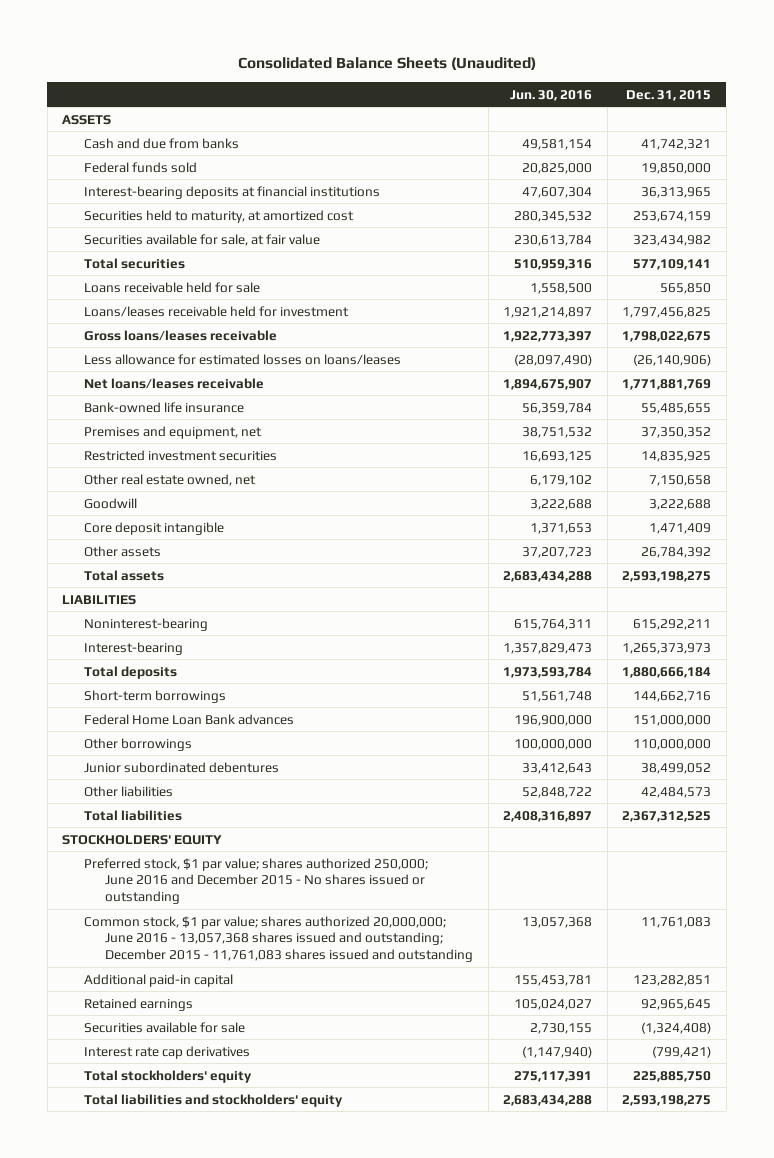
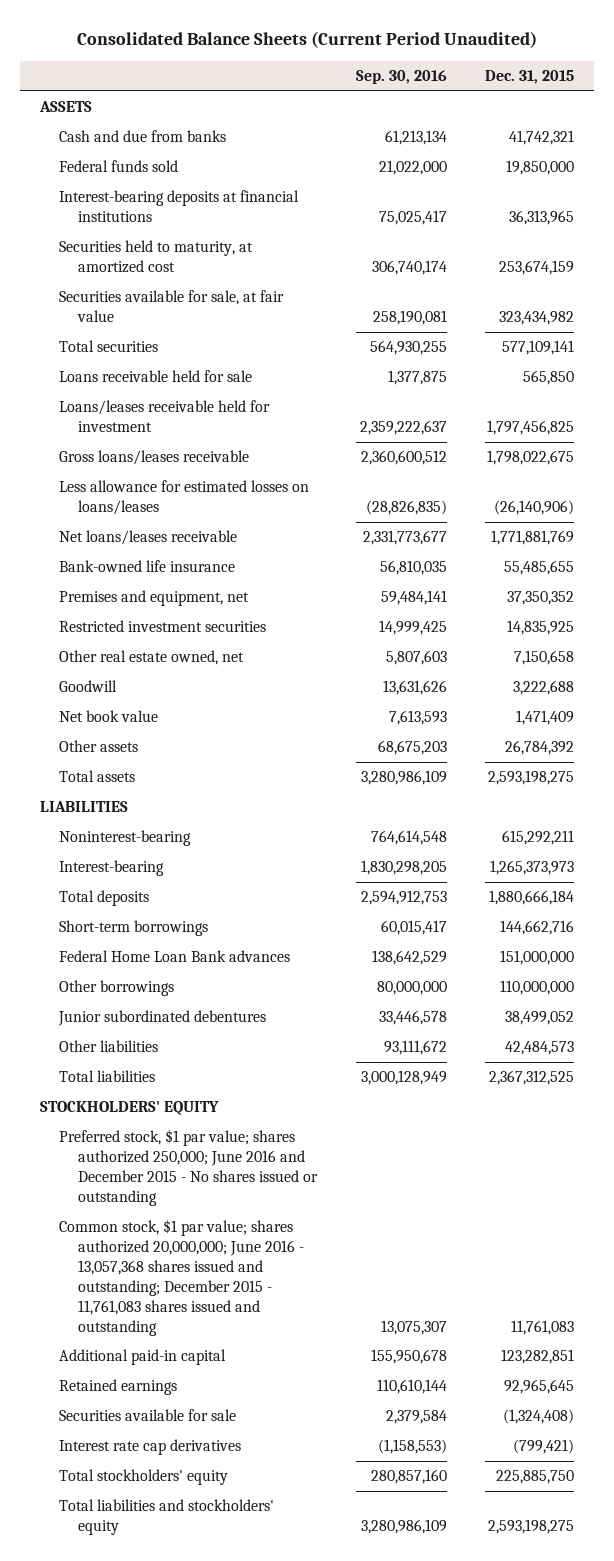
- Consolidated Balance Sheets (Unaudited)
+ Consolidated Balance Sheets (Current Period Unaudited)
- | Jun. 30, 2016 | Dec. 31, 2015
+ | Sep. 30, 2016 | Dec. 31, 2015
- Core deposit intangible | 1,371,653 | 1,471,409
+ Net book value | 7,613,593 | 1,471,409

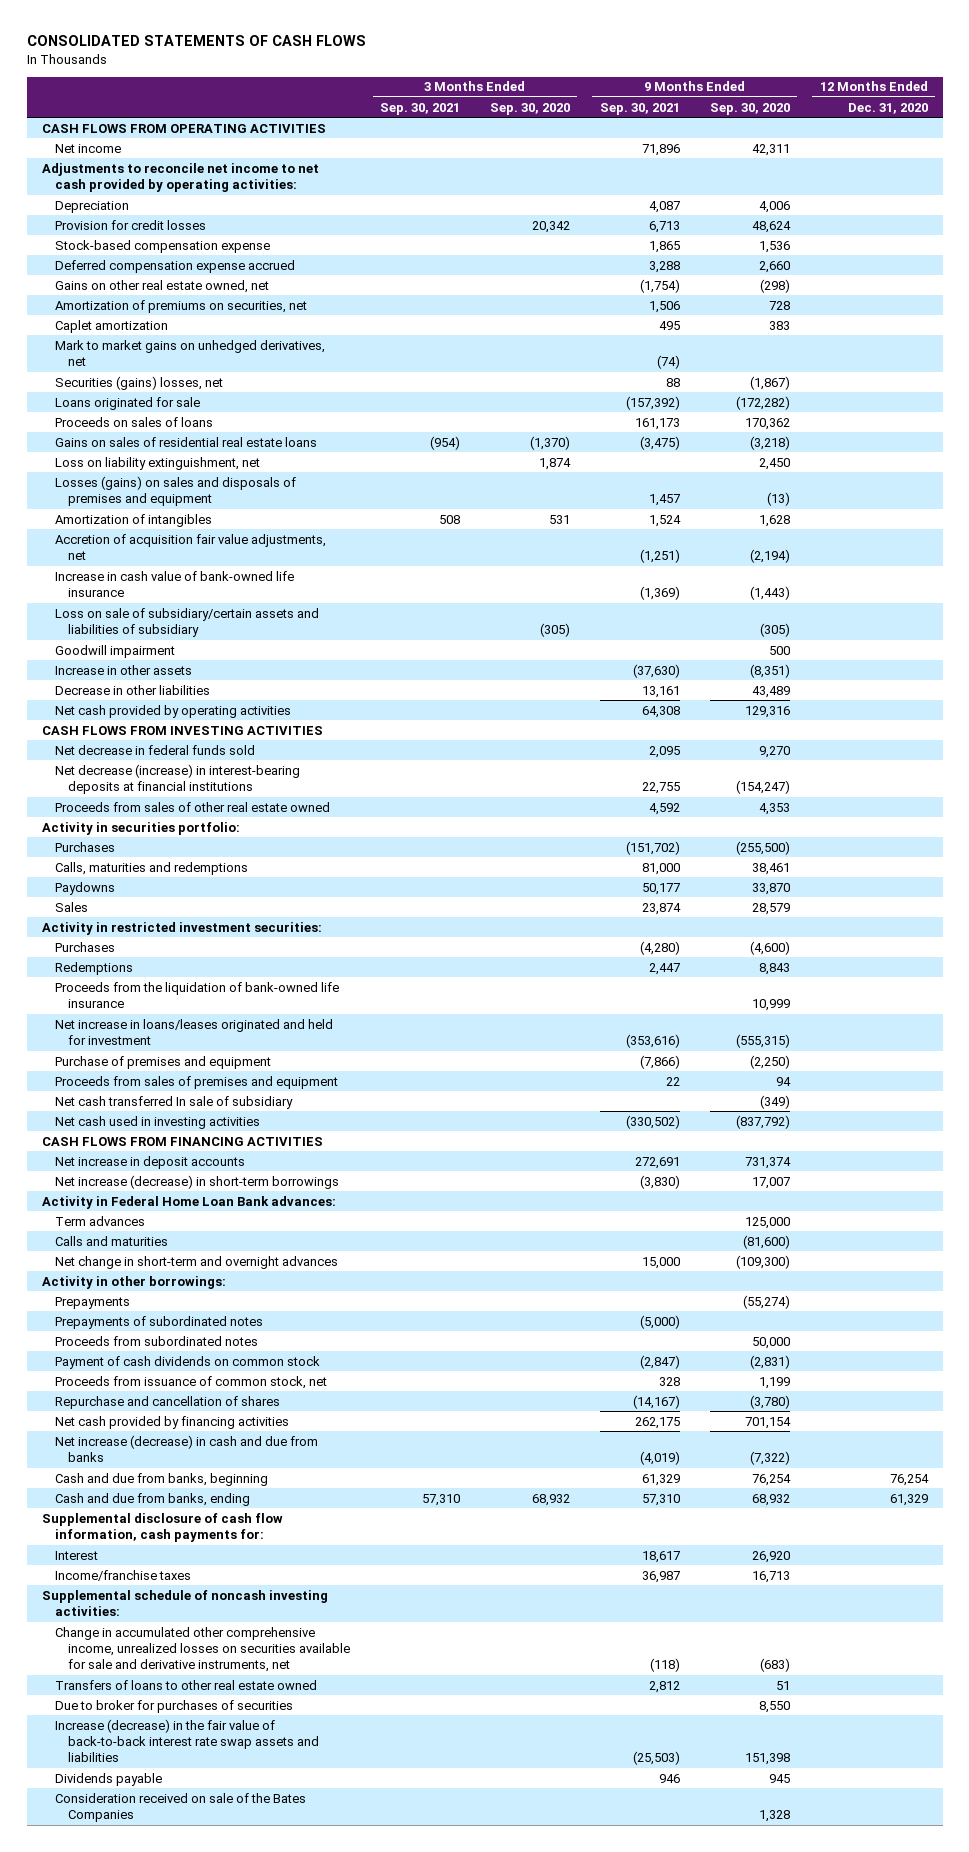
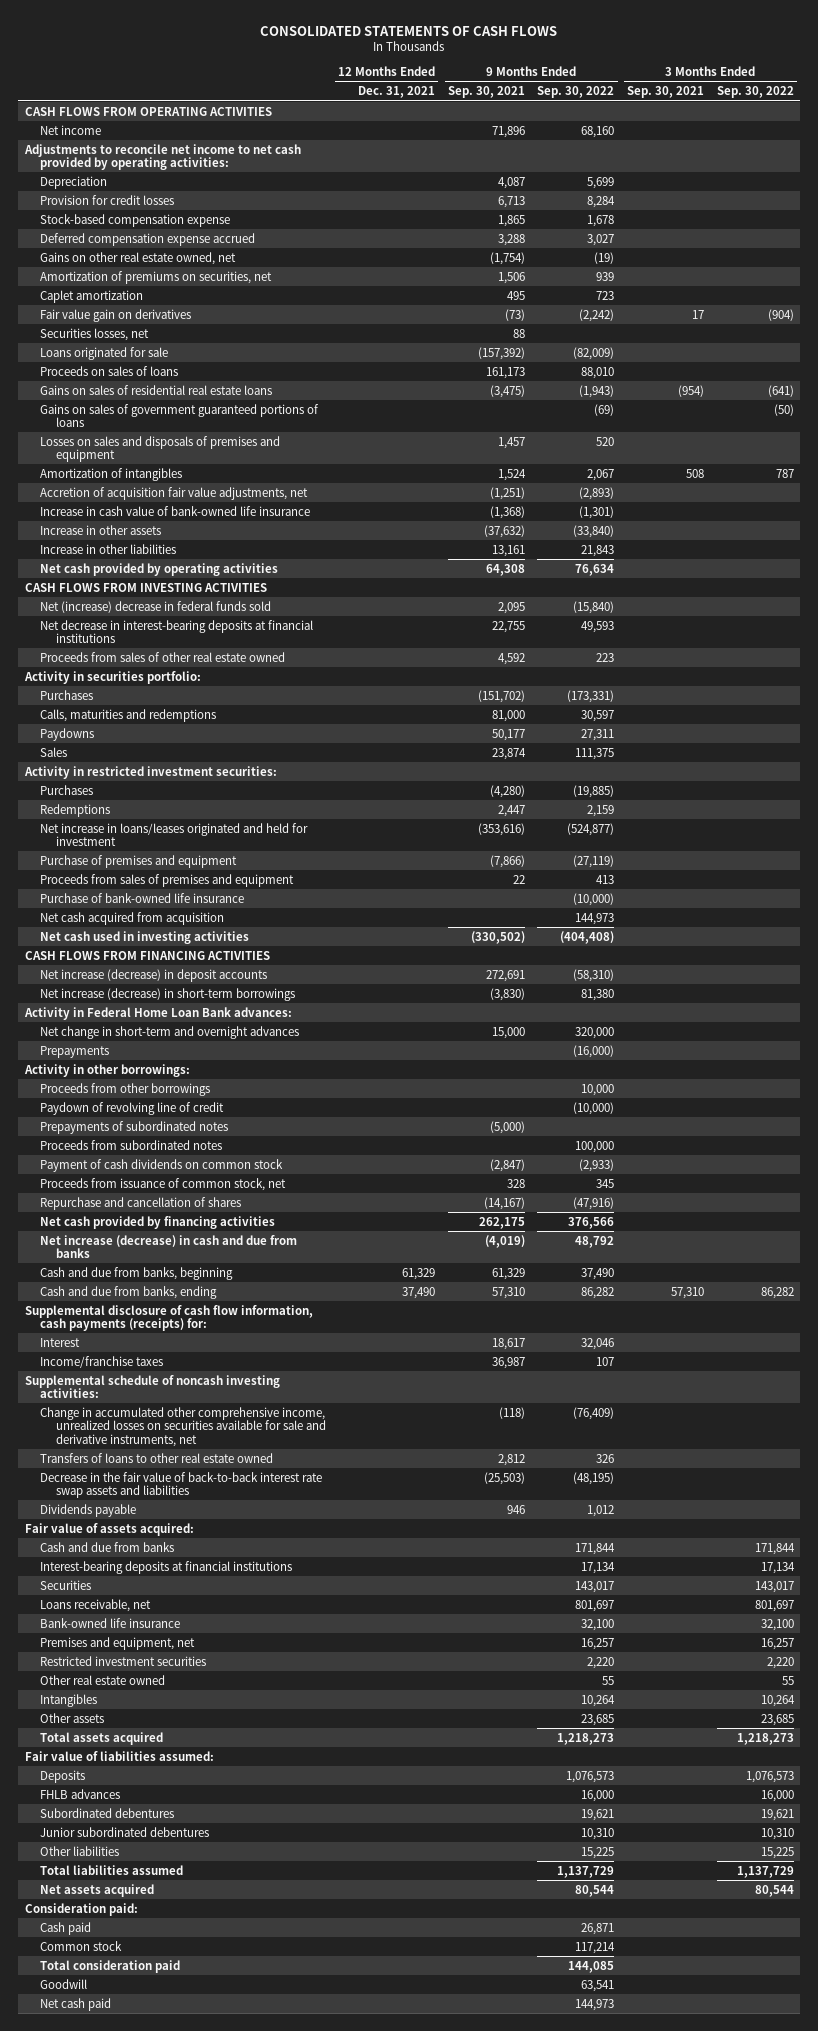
- | 3 Months Ended Sep. 30, 2021 | 3 Months Ended Sep. 30, 2020 | 9 Months Ended Sep. 30, 2021 | 9 Months Ended Sep. 30, 2020 | 12 Months Ended Dec. 31, 2020
+ | 12 Months Ended Dec. 31, 2021 | 9 Months Ended Sep. 30, 2021 | 9 Months Ended Sep. 30, 2022 | 3 Months Ended Sep. 30, 2021 | 3 Months Ended Sep. 30, 2022
- Mark to market gains on unhedged derivatives, net | | | (74) | |
- Securities (gains) losses, net | | | 88 | (1,867) |
+ Fair value gain on derivatives | | (73) | (2,242) | 17 | (904)
+ Securities losses, net | | 88 | | |
- Loss on liability extinguishment, net | | 1,874 | | 2,450 |
- Losses (gains) on sales and disposals of premises and equipment | | | 1,457 | (13) |
+ Gains on sales of government guaranteed portions of loans | | | (69) | | (50)
+ Losses on sales and disposals of premises and equipment | | 1,457 | 520 | |
- Increase in cash value of bank-owned life insurance | | | (1,369) | (1,443) |
- Loss on sale of subsidiary/certain assets and liabilities of subsidiary | | (305) | | (305) |
- Goodwill impairment | | | | 500 |
- Increase in other assets | | | (37,630) | (8,351) |
- Decrease in other liabilities | | | 13,161 | 43,489 |
+ Increase in cash value of bank-owned life insurance | | (1,368) | (1,301) | |
+ Increase in other assets | | (37,632) | (33,840) | |
+ Increase in other liabilities | | 13,161 | 21,843 | |
- Net decrease in federal funds sold | | | 2,095 | 9,270 |
- Net decrease (increase) in interest-bearing deposits at financial institutions | | | 22,755 | (154,247) |
+ Net (increase) decrease in federal funds sold | | 2,095 | (15,840) | |
+ Net decrease in interest-bearing deposits at financial institutions | | 22,755 | 49,593 | |
- Proceeds from the liquidation of bank-owned life insurance | | | | 10,999 |
- Net cash transferred In sale of subsidiary | | | | (349) |
+ Purchase of bank-owned life insurance | | | (10,000) | |
+ Net cash acquired from acquisition | | | 144,973 | |
- Net increase in deposit accounts | | | 272,691 | 731,374 |
+ Net increase (decrease) in deposit accounts | | 272,691 | (58,310) | |
- Term advances | | | | 125,000 |
- Calls and maturities | | | | (81,600) |
moved down: Activity in other borrowings:
+ Proceeds from other borrowings | | | 10,000 | |
+ Paydown of revolving line of credit | | | (10,000) | |
- Supplemental disclosure of cash flow information, cash payments for:
+ Supplemental disclosure of cash flow information, cash payments (receipts) for:
- Due to broker for purchases of securities | | | | 8,550 |
- Increase (decrease) in the fair value of back-to-back interest rate swap assets and liabilities | | | (25,503) | 151,398 |
+ Decrease in the fair value of back-to-back interest rate swap assets and liabilities | | (25,503) | (48,195) | |
- Consideration received on sale of the Bates Companies | | | | 1,328 |
+ Fair value of assets acquired:
+ Cash and due from banks | | | 171,844 | | 171,844
+ Interest-bearing deposits at financial institutions | | | 17,134 | | 17,134
+ Securities | | | 143,017 | | 143,017
+ Loans receivable, net | | | 801,697 | | 801,697
+ Bank-owned life insurance | | | 32,100 | | 32,100
+ Premises and equipment, net | | | 16,257 | | 16,257
+ Restricted investment securities | | | 2,220 | | 2,220
+ Other real estate owned | | | 55 | | 55
+ Intangibles | | | 10,264 | | 10,264
+ Other assets | | | 23,685 | | 23,685
+ Total assets acquired | | | 1,218,273 | | 1,218,273
+ Fair value of liabilities assumed:
+ Deposits | | | 1,076,573 | | 1,076,573
+ FHLB advances | | | 16,000 | | 16,000
+ Subordinated debentures | | | 19,621 | | 19,621
+ Junior subordinated debentures | | | 10,310 | | 10,310
+ Other liabilities | | | 15,225 | | 15,225
+ Total liabilities assumed | | | 1,137,729 | | 1,137,729
+ Net assets acquired | | | 80,544 | | 80,544
+ Consideration paid:
+ Cash paid | | | 26,871 | |
+ Common stock | | | 117,214 | |
+ Total consideration paid | | | 144,085 | |
+ Goodwill | | | 63,541 | |
+ Net cash paid | | | 144,973 | |

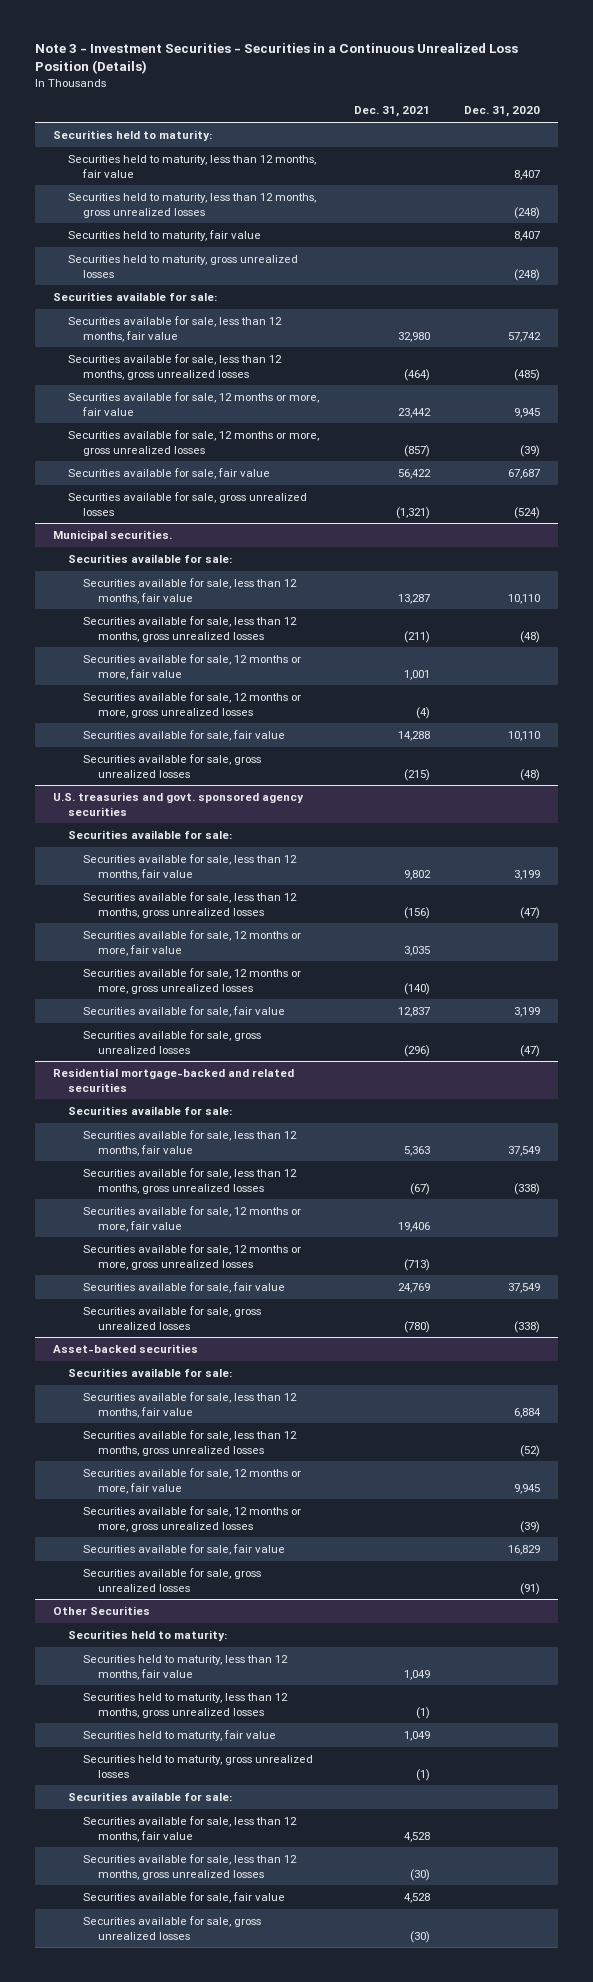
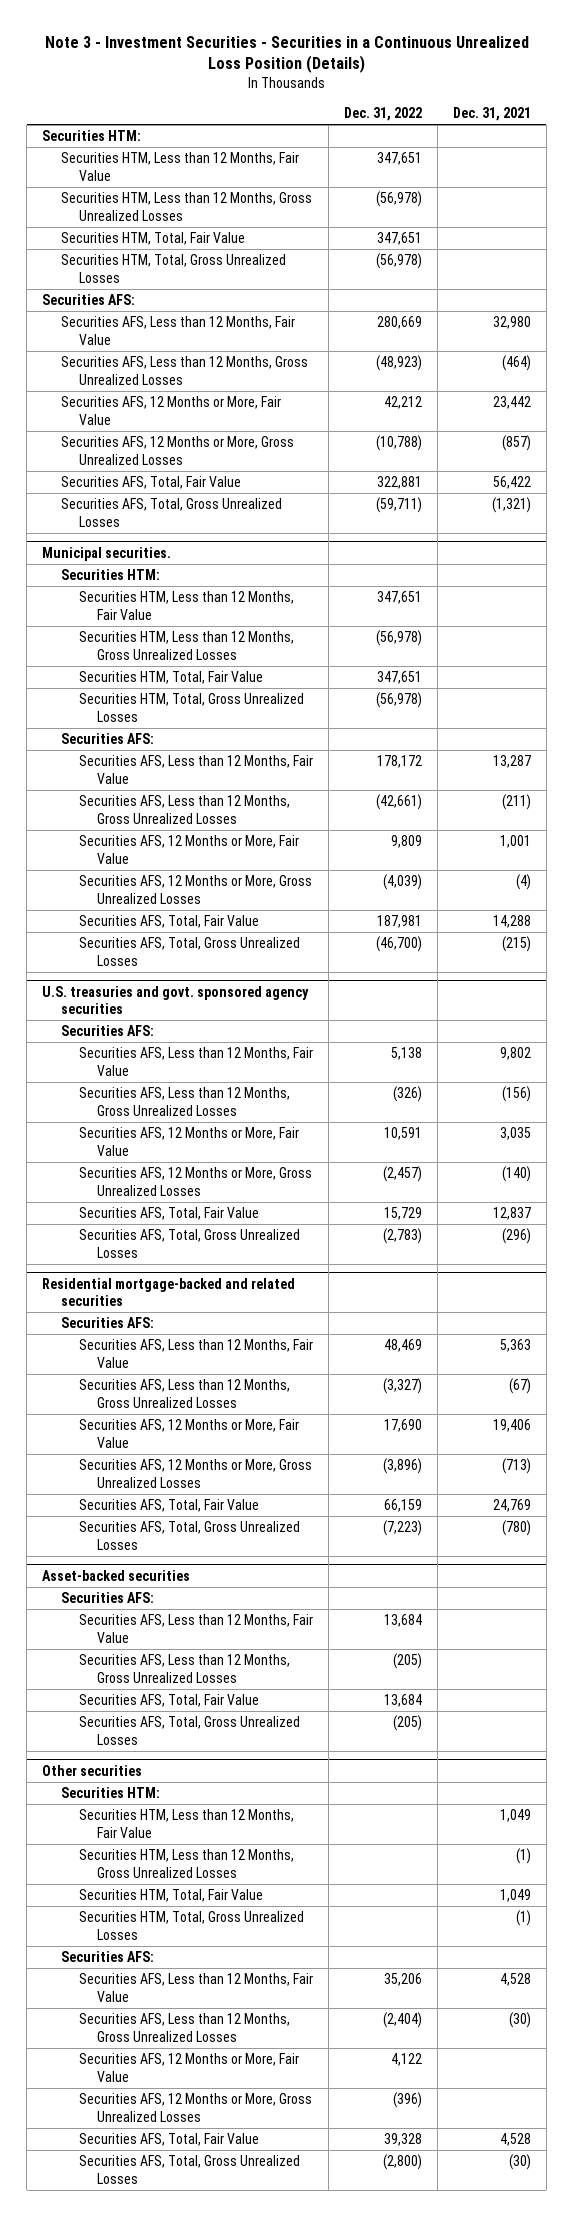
- | Dec. 31, 2021 | Dec. 31, 2020
+ | Dec. 31, 2022 | Dec. 31, 2021
- Securities held to maturity:
- Securities held to maturity, less than 12 months, fair value | | 8,407
- Securities held to maturity, less than 12 months, gross unrealized losses | | (248)
- Securities held to maturity, fair value | | 8,407
- Securities held to maturity, gross unrealized losses | | (248)
- Securities available for sale:
- Securities available for sale, less than 12 months, fair value | 32,980 | 57,742
- Securities available for sale, less than 12 months, gross unrealized losses | (464) | (485)
- Securities available for sale, 12 months or more, fair value | 23,442 | 9,945
- Securities available for sale, 12 months or more, gross unrealized losses | (857) | (39)
- Securities available for sale, fair value | 56,422 | 67,687
- Securities available for sale, gross unrealized losses | (1,321) | (524)
+ Securities HTM:
+ Securities HTM, Less than 12 Months, Fair Value | 347,651 |
+ Securities HTM, Less than 12 Months, Gross Unrealized Losses | (56,978) |
+ Securities HTM, Total, Fair Value | 347,651 |
+ Securities HTM, Total, Gross Unrealized Losses | (56,978) |
+ Securities AFS:
+ Securities AFS, Less than 12 Months, Fair Value | 280,669 | 32,980
+ Securities AFS, Less than 12 Months, Gross Unrealized Losses | (48,923) | (464)
+ Securities AFS, 12 Months or More, Fair Value | 42,212 | 23,442
+ Securities AFS, 12 Months or More, Gross Unrealized Losses | (10,788) | (857)
+ Securities AFS, Total, Fair Value | 322,881 | 56,422
+ Securities AFS, Total, Gross Unrealized Losses | (59,711) | (1,321)
@ Municipal securities.
- Securities available for sale:
- Securities available for sale, less than 12 months, fair value | 13,287 | 10,110
- Securities available for sale, less than 12 months, gross unrealized losses | (211) | (48)
- Securities available for sale, 12 months or more, fair value | 1,001 |
- Securities available for sale, 12 months or more, gross unrealized losses | (4) |
- Securities available for sale, fair value | 14,288 | 10,110
- Securities available for sale, gross unrealized losses | (215) | (48)
+ Securities HTM:
+ Securities HTM, Less than 12 Months, Fair Value | 347,651 |
+ Securities HTM, Less than 12 Months, Gross Unrealized Losses | (56,978) |
+ Securities HTM, Total, Fair Value | 347,651 |
+ Securities HTM, Total, Gross Unrealized Losses | (56,978) |
+ Securities AFS:
+ Securities AFS, Less than 12 Months, Fair Value | 178,172 | 13,287
+ Securities AFS, Less than 12 Months, Gross Unrealized Losses | (42,661) | (211)
+ Securities AFS, 12 Months or More, Fair Value | 9,809 | 1,001
+ Securities AFS, 12 Months or More, Gross Unrealized Losses | (4,039) | (4)
+ Securities AFS, Total, Fair Value | 187,981 | 14,288
+ Securities AFS, Total, Gross Unrealized Losses | (46,700) | (215)
@ U.S. treasuries and govt. sponsored agency securities
- Securities available for sale:
- Securities available for sale, less than 12 months, fair value | 9,802 | 3,199
- Securities available for sale, less than 12 months, gross unrealized losses | (156) | (47)
- Securities available for sale, 12 months or more, fair value | 3,035 |
- Securities available for sale, 12 months or more, gross unrealized losses | (140) |
- Securities available for sale, fair value | 12,837 | 3,199
- Securities available for sale, gross unrealized losses | (296) | (47)
+ Securities AFS:
+ Securities AFS, Less than 12 Months, Fair Value | 5,138 | 9,802
+ Securities AFS, Less than 12 Months, Gross Unrealized Losses | (326) | (156)
+ Securities AFS, 12 Months or More, Fair Value | 10,591 | 3,035
+ Securities AFS, 12 Months or More, Gross Unrealized Losses | (2,457) | (140)
+ Securities AFS, Total, Fair Value | 15,729 | 12,837
+ Securities AFS, Total, Gross Unrealized Losses | (2,783) | (296)
@ Residential mortgage-backed and related securities
- Securities available for sale:
- Securities available for sale, less than 12 months, fair value | 5,363 | 37,549
- Securities available for sale, less than 12 months, gross unrealized losses | (67) | (338)
- Securities available for sale, 12 months or more, fair value | 19,406 |
- Securities available for sale, 12 months or more, gross unrealized losses | (713) |
- Securities available for sale, fair value | 24,769 | 37,549
- Securities available for sale, gross unrealized losses | (780) | (338)
+ Securities AFS:
+ Securities AFS, Less than 12 Months, Fair Value | 48,469 | 5,363
+ Securities AFS, Less than 12 Months, Gross Unrealized Losses | (3,327) | (67)
+ Securities AFS, 12 Months or More, Fair Value | 17,690 | 19,406
+ Securities AFS, 12 Months or More, Gross Unrealized Losses | (3,896) | (713)
+ Securities AFS, Total, Fair Value | 66,159 | 24,769
+ Securities AFS, Total, Gross Unrealized Losses | (7,223) | (780)
@ Asset-backed securities
- Securities available for sale:
- Securities available for sale, less than 12 months, fair value | | 6,884
- Securities available for sale, less than 12 months, gross unrealized losses | | (52)
- Securities available for sale, 12 months or more, fair value | | 9,945
- Securities available for sale, 12 months or more, gross unrealized losses | | (39)
- Securities available for sale, fair value | | 16,829
- Securities available for sale, gross unrealized losses | | (91)
- Other Securities
- Securities held to maturity:
- Securities held to maturity, less than 12 months, fair value | 1,049 |
- Securities held to maturity, less than 12 months, gross unrealized losses | (1) |
- Securities held to maturity, fair value | 1,049 |
- Securities held to maturity, gross unrealized losses | (1) |
- Securities available for sale:
- Securities available for sale, less than 12 months, fair value | 4,528 |
- Securities available for sale, less than 12 months, gross unrealized losses | (30) |
- Securities available for sale, fair value | 4,528 |
- Securities available for sale, gross unrealized losses | (30) |
@ Asset-backed securities
+ Securities AFS:
+ Securities AFS, Less than 12 Months, Fair Value | 13,684 |
+ Securities AFS, Less than 12 Months, Gross Unrealized Losses | (205) |
+ Securities AFS, Total, Fair Value | 13,684 |
+ Securities AFS, Total, Gross Unrealized Losses | (205) |
+ Other securities
+ Securities HTM:
+ Securities HTM, Less than 12 Months, Fair Value | | 1,049
+ Securities HTM, Less than 12 Months, Gross Unrealized Losses | | (1)
+ Securities HTM, Total, Fair Value | | 1,049
+ Securities HTM, Total, Gross Unrealized Losses | | (1)
+ Securities AFS:
+ Securities AFS, Less than 12 Months, Fair Value | 35,206 | 4,528
+ Securities AFS, Less than 12 Months, Gross Unrealized Losses | (2,404) | (30)
+ Securities AFS, 12 Months or More, Fair Value | 4,122 |
+ Securities AFS, 12 Months or More, Gross Unrealized Losses | (396) |
+ Securities AFS, Total, Fair Value | 39,328 | 4,528
+ Securities AFS, Total, Gross Unrealized Losses | (2,800) | (30)

